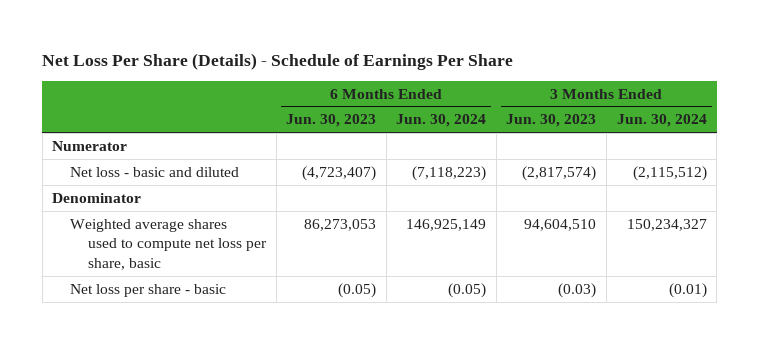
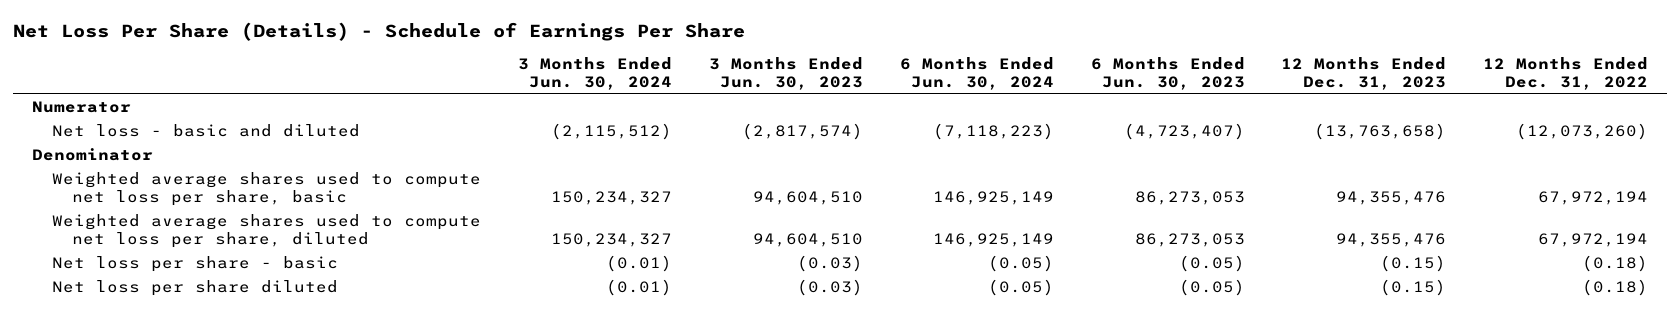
- | 6 Months Ended Jun. 30, 2023 | 6 Months Ended Jun. 30, 2024 | 3 Months Ended Jun. 30, 2023 | 3 Months Ended Jun. 30, 2024
+ | 3 Months Ended Jun. 30, 2024 | 3 Months Ended Jun. 30, 2023 | 6 Months Ended Jun. 30, 2024 | 6 Months Ended Jun. 30, 2023 | 12 Months Ended Dec. 31, 2023 | 12 Months Ended Dec. 31, 2022
+ Weighted average shares used to compute net loss per share, diluted | 150,234,327 | 94,604,510 | 146,925,149 | 86,273,053 | 94,355,476 | 67,972,194
+ Net loss per share diluted | (0.01) | (0.03) | (0.05) | (0.05) | (0.15) | (0.18)

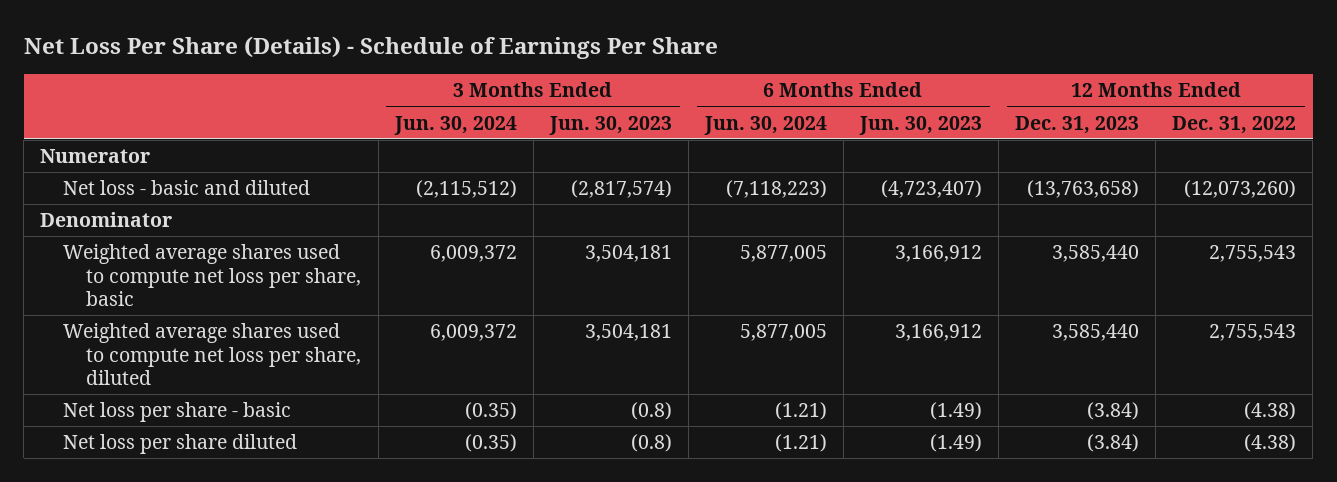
- Weighted average shares used to compute net loss per share, basic | 150,234,327 | 94,604,510 | 146,925,149 | 86,273,053 | 94,355,476 | 67,972,194
- Weighted average shares used to compute net loss per share, diluted | 150,234,327 | 94,604,510 | 146,925,149 | 86,273,053 | 94,355,476 | 67,972,194
- Net loss per share - basic | (0.01) | (0.03) | (0.05) | (0.05) | (0.15) | (0.18)
- Net loss per share diluted | (0.01) | (0.03) | (0.05) | (0.05) | (0.15) | (0.18)
+ Weighted average shares used to compute net loss per share, basic | 6,009,372 | 3,504,181 | 5,877,005 | 3,166,912 | 3,585,440 | 2,755,543
+ Weighted average shares used to compute net loss per share, diluted | 6,009,372 | 3,504,181 | 5,877,005 | 3,166,912 | 3,585,440 | 2,755,543
+ Net loss per share - basic | (0.35) | (0.8) | (1.21) | (1.49) | (3.84) | (4.38)
+ Net loss per share diluted | (0.35) | (0.8) | (1.21) | (1.49) | (3.84) | (4.38)

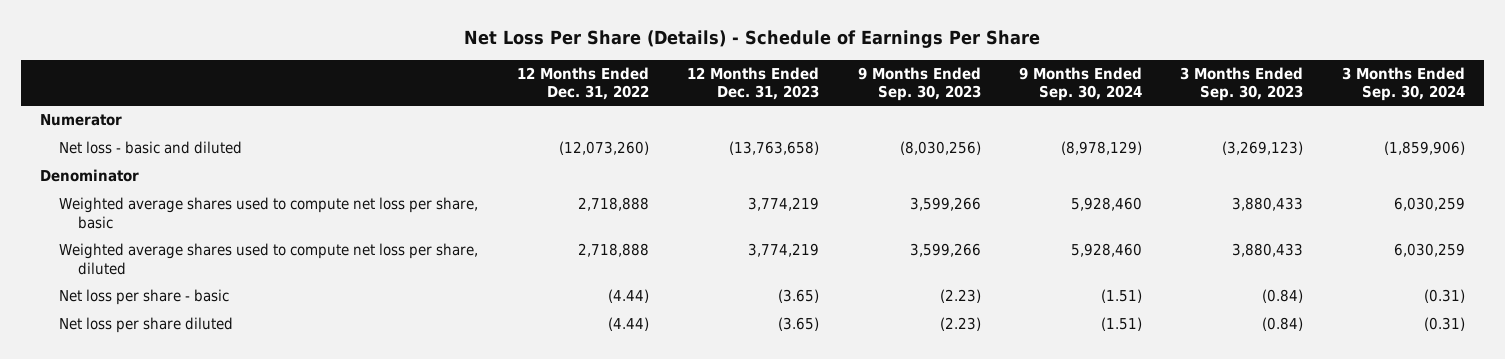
- | 3 Months Ended Jun. 30, 2024 | 3 Months Ended Jun. 30, 2023 | 6 Months Ended Jun. 30, 2024 | 6 Months Ended Jun. 30, 2023 | 12 Months Ended Dec. 31, 2023 | 12 Months Ended Dec. 31, 2022
+ | 12 Months Ended Dec. 31, 2022 | 12 Months Ended Dec. 31, 2023 | 9 Months Ended Sep. 30, 2023 | 9 Months Ended Sep. 30, 2024 | 3 Months Ended Sep. 30, 2023 | 3 Months Ended Sep. 30, 2024
- Weighted average shares used to compute net loss per share, basic | 6,009,372 | 3,504,181 | 5,877,005 | 3,166,912 | 3,585,440 | 2,755,543
- Weighted average shares used to compute net loss per share, diluted | 6,009,372 | 3,504,181 | 5,877,005 | 3,166,912 | 3,585,440 | 2,755,543
- Net loss per share - basic | (0.35) | (0.8) | (1.21) | (1.49) | (3.84) | (4.38)
- Net loss per share diluted | (0.35) | (0.8) | (1.21) | (1.49) | (3.84) | (4.38)
+ Weighted average shares used to compute net loss per share, basic | 2,718,888 | 3,774,219 | 3,599,266 | 5,928,460 | 3,880,433 | 6,030,259
+ Weighted average shares used to compute net loss per share, diluted | 2,718,888 | 3,774,219 | 3,599,266 | 5,928,460 | 3,880,433 | 6,030,259
+ Net loss per share - basic | (4.44) | (3.65) | (2.23) | (1.51) | (0.84) | (0.31)
+ Net loss per share diluted | (4.44) | (3.65) | (2.23) | (1.51) | (0.84) | (0.31)

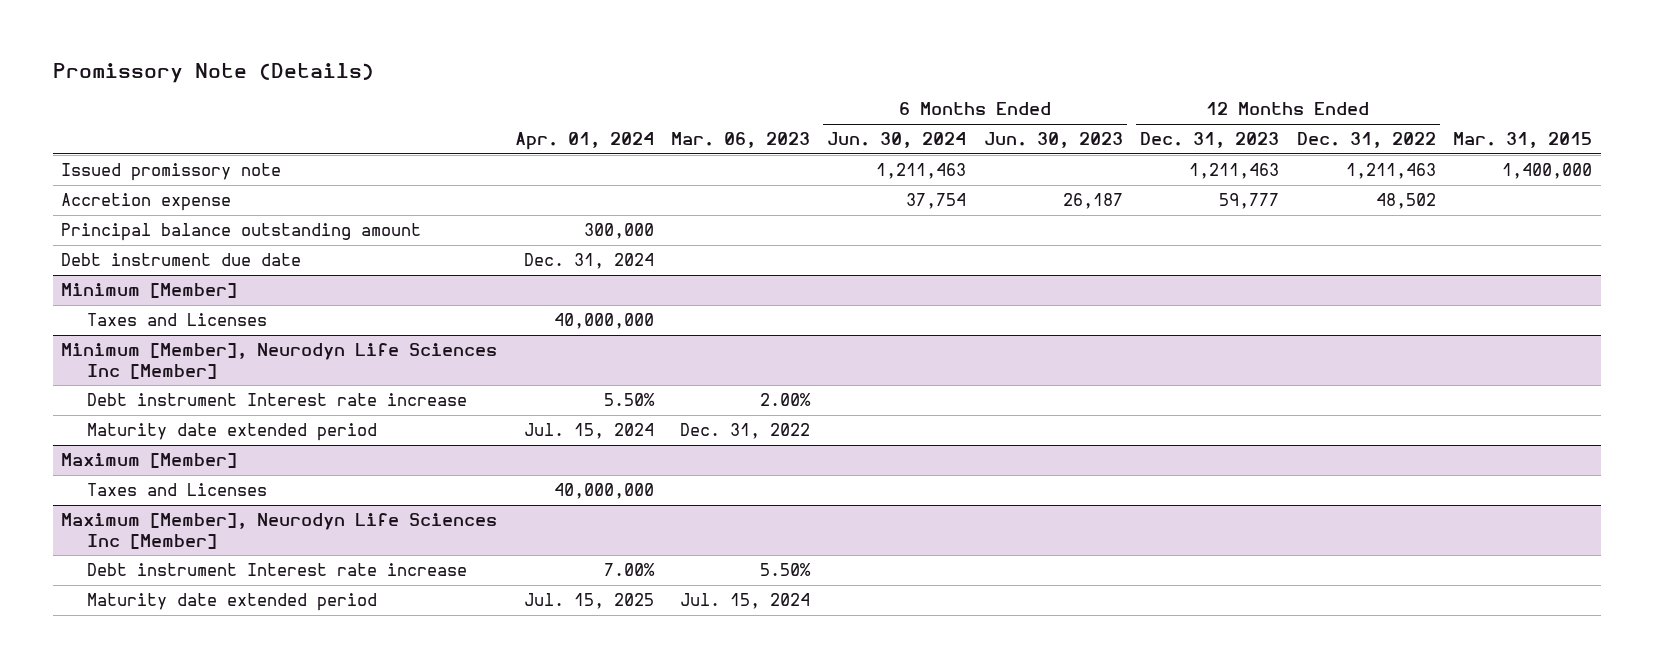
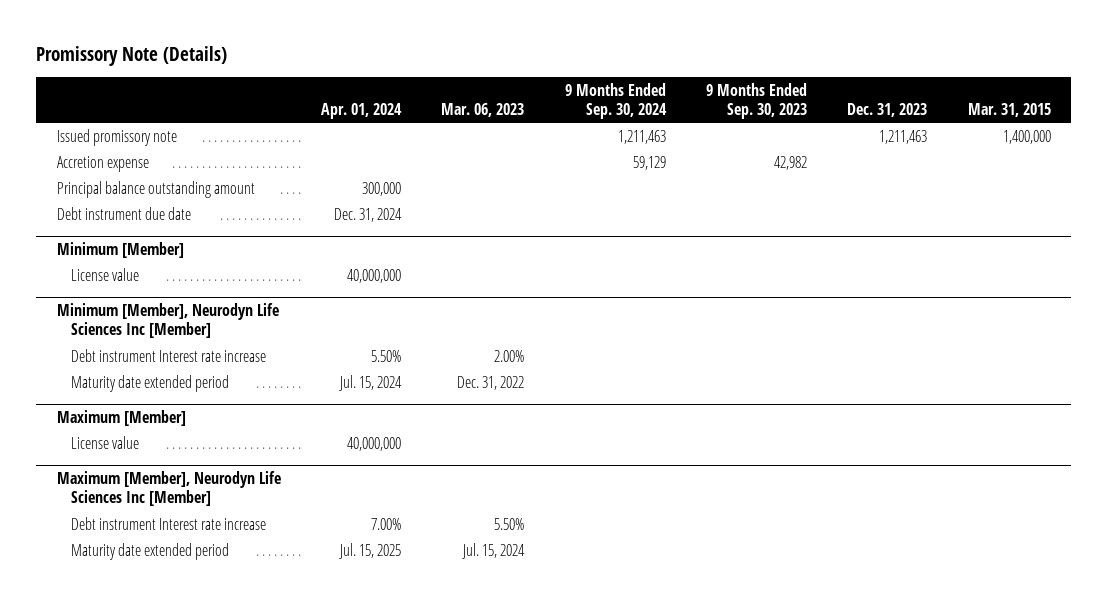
- | Apr. 01, 2024 | Mar. 06, 2023 | 6 Months Ended Jun. 30, 2024 | 6 Months Ended Jun. 30, 2023 | 12 Months Ended Dec. 31, 2023 | 12 Months Ended Dec. 31, 2022 | Mar. 31, 2015
+ | Apr. 01, 2024 | Mar. 06, 2023 | 9 Months Ended Sep. 30, 2024 | 9 Months Ended Sep. 30, 2023 | Dec. 31, 2023 | Mar. 31, 2015
@ Minimum [Member]
- Taxes and Licenses | 40,000,000 | | | | | |
+ License value | 40,000,000 | | | | |
@ Maximum [Member]
- Taxes and Licenses | 40,000,000 | | | | | |
+ License value | 40,000,000 | | | | |

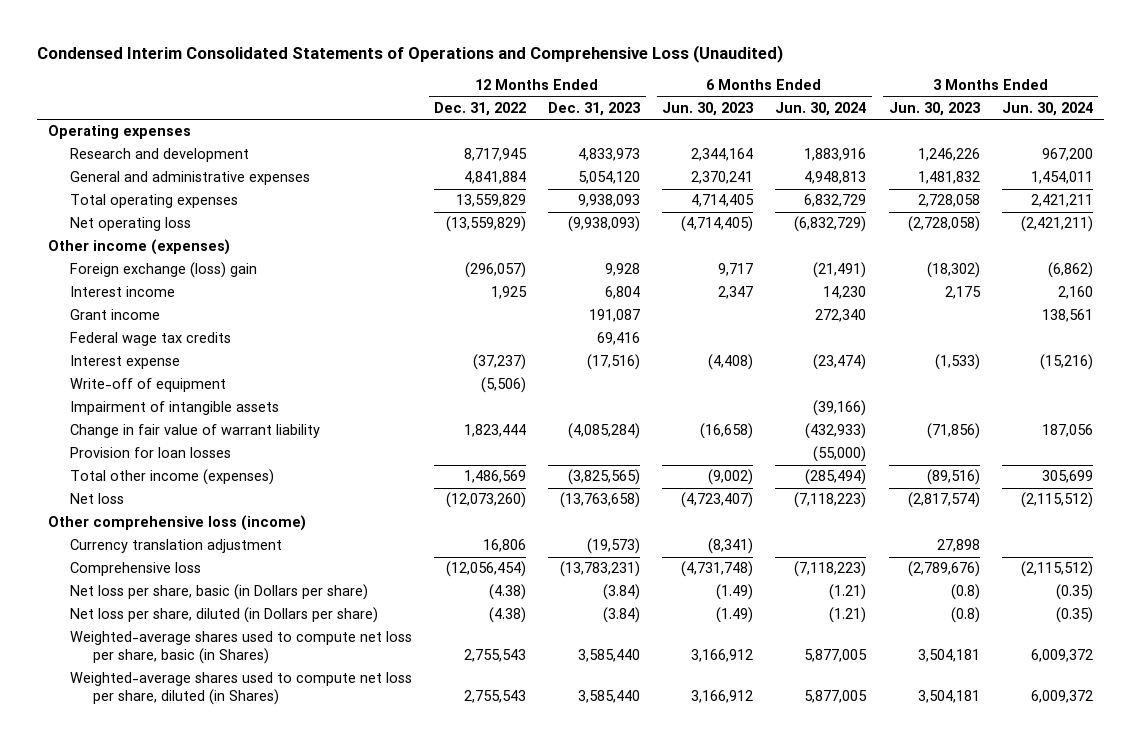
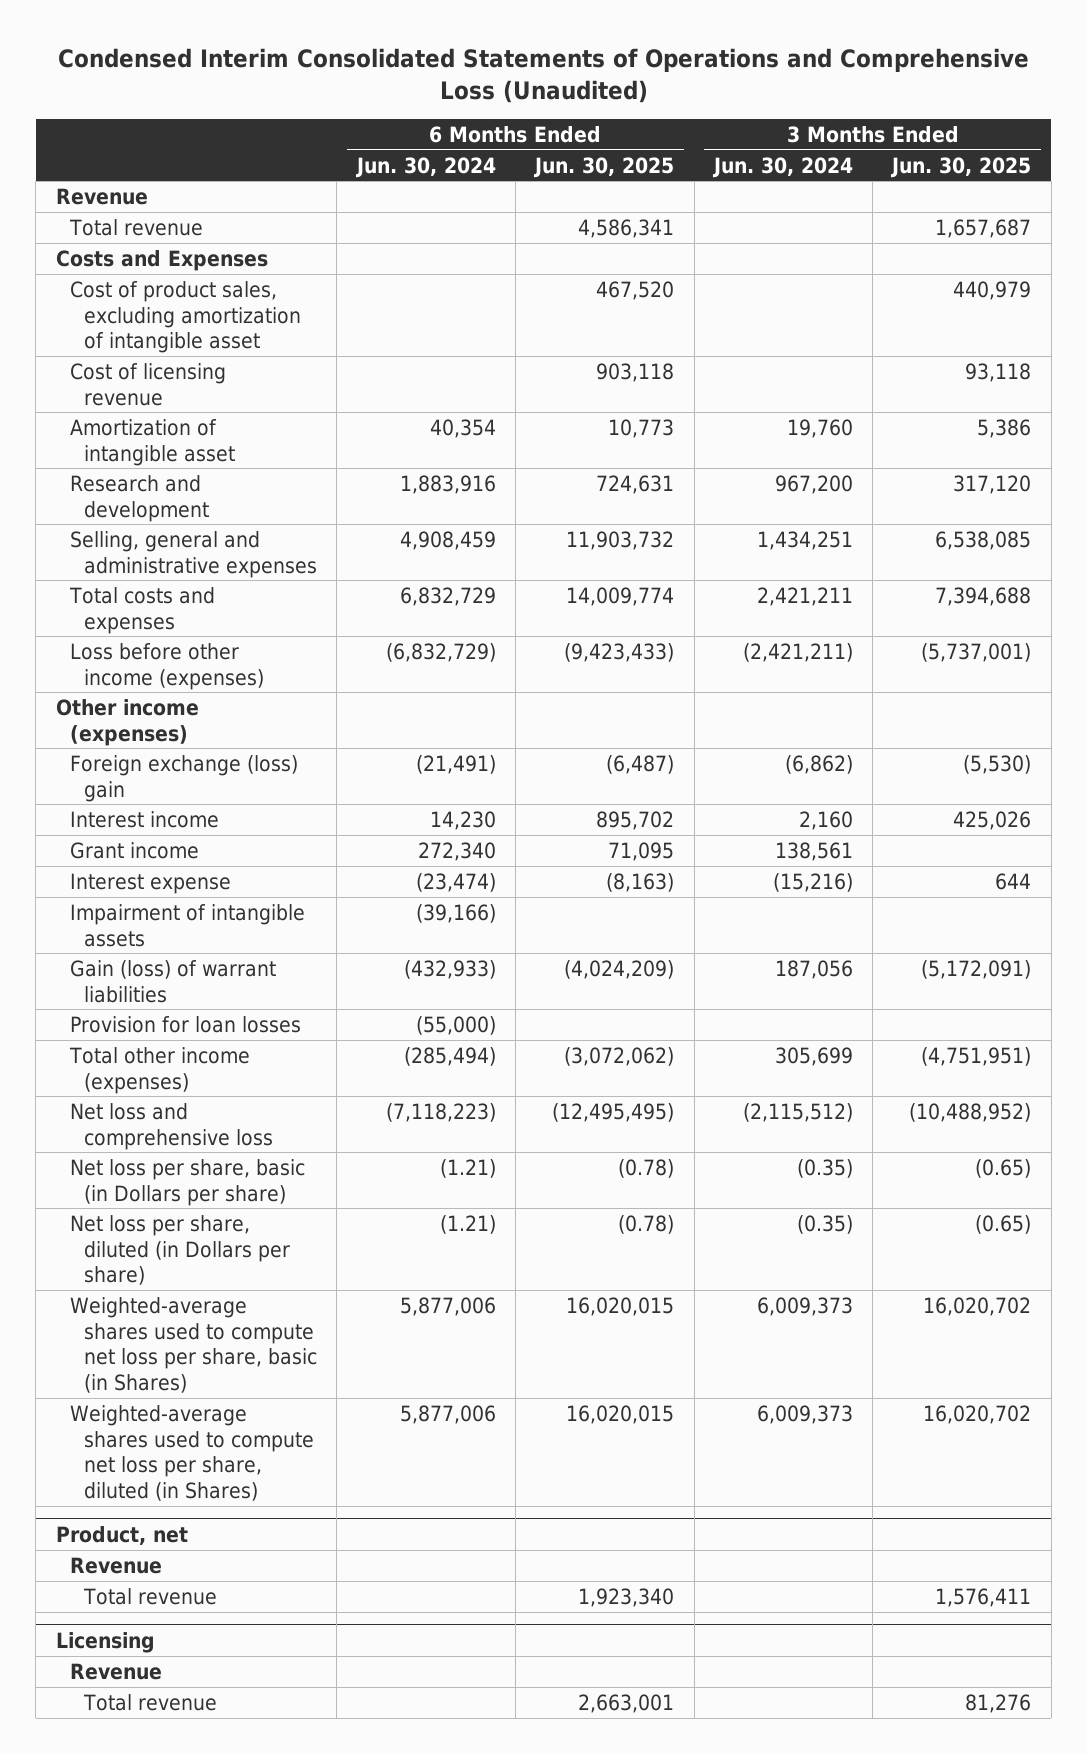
- | 12 Months Ended Dec. 31, 2022 | 12 Months Ended Dec. 31, 2023 | 6 Months Ended Jun. 30, 2023 | 6 Months Ended Jun. 30, 2024 | 3 Months Ended Jun. 30, 2023 | 3 Months Ended Jun. 30, 2024
+ | 6 Months Ended Jun. 30, 2024 | 6 Months Ended Jun. 30, 2025 | 3 Months Ended Jun. 30, 2024 | 3 Months Ended Jun. 30, 2025
- Operating expenses
+ Revenue
+ Total revenue | | 4,586,341 | | 1,657,687
+ Costs and Expenses
+ Cost of product sales, excluding amortization of intangible asset | | 467,520 | | 440,979
+ Cost of licensing revenue | | 903,118 | | 93,118
+ Amortization of intangible asset | 40,354 | 10,773 | 19,760 | 5,386
- General and administrative expenses | 4,841,884 | 5,054,120 | 2,370,241 | 4,948,813 | 1,481,832 | 1,454,011
- Total operating expenses | 13,559,829 | 9,938,093 | 4,714,405 | 6,832,729 | 2,728,058 | 2,421,211
- Net operating loss | (13,559,829) | (9,938,093) | (4,714,405) | (6,832,729) | (2,728,058) | (2,421,211)
+ Selling, general and administrative expenses | 4,908,459 | 11,903,732 | 1,434,251 | 6,538,085
+ Total costs and expenses | 6,832,729 | 14,009,774 | 2,421,211 | 7,394,688
+ Loss before other income (expenses) | (6,832,729) | (9,423,433) | (2,421,211) | (5,737,001)
- Federal wage tax credits | | 69,416 | | | |
- Write-off of equipment | (5,506) | | | | |
- Change in fair value of warrant liability | 1,823,444 | (4,085,284) | (16,658) | (432,933) | (71,856) | 187,056
+ Gain (loss) of warrant liabilities | (432,933) | (4,024,209) | 187,056 | (5,172,091)
- Net loss | (12,073,260) | (13,763,658) | (4,723,407) | (7,118,223) | (2,817,574) | (2,115,512)
- Other comprehensive loss (income)
- Currency translation adjustment | 16,806 | (19,573) | (8,341) | | 27,898 |
- Comprehensive loss | (12,056,454) | (13,783,231) | (4,731,748) | (7,118,223) | (2,789,676) | (2,115,512)
+ Net loss and comprehensive loss | (7,118,223) | (12,495,495) | (2,115,512) | (10,488,952)
- Weighted-average shares used to compute net loss per share, basic (in Shares) | 2,755,543 | 3,585,440 | 3,166,912 | 5,877,005 | 3,504,181 | 6,009,372
- Weighted-average shares used to compute net loss per share, diluted (in Shares) | 2,755,543 | 3,585,440 | 3,166,912 | 5,877,005 | 3,504,181 | 6,009,372
+ Weighted-average shares used to compute net loss per share, basic (in Shares) | 5,877,006 | 16,020,015 | 6,009,373 | 16,020,702
+ Weighted-average shares used to compute net loss per share, diluted (in Shares) | 5,877,006 | 16,020,015 | 6,009,373 | 16,020,702
+ Product, net
+ Revenue
+ Total revenue | | 1,923,340 | | 1,576,411
+ Licensing
+ Revenue
+ Total revenue | | 2,663,001 | | 81,276

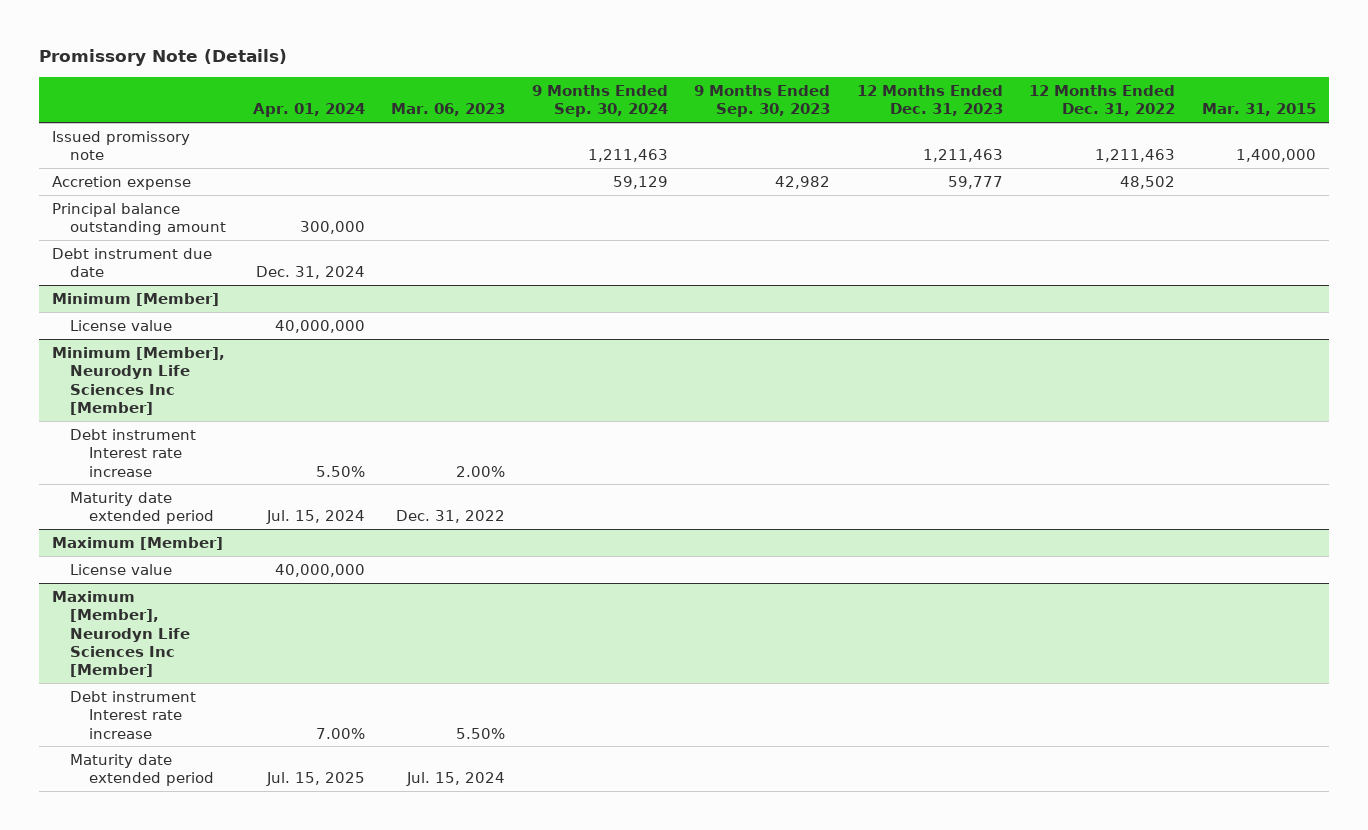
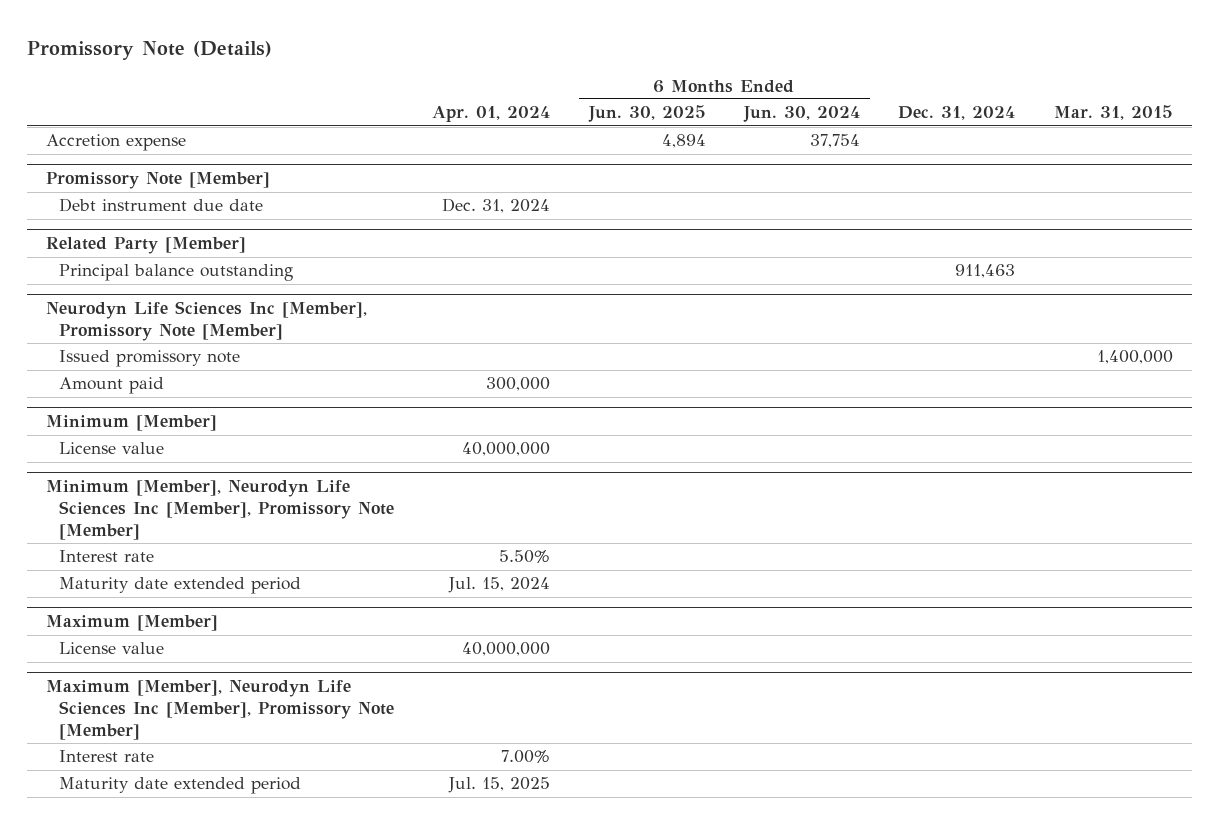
- | Apr. 01, 2024 | Mar. 06, 2023 | 9 Months Ended Sep. 30, 2024 | 9 Months Ended Sep. 30, 2023 | 12 Months Ended Dec. 31, 2023 | 12 Months Ended Dec. 31, 2022 | Mar. 31, 2015
+ | Apr. 01, 2024 | 6 Months Ended Jun. 30, 2025 | 6 Months Ended Jun. 30, 2024 | Dec. 31, 2024 | Mar. 31, 2015
- Issued promissory note | | | 1,211,463 | | 1,211,463 | 1,211,463 | 1,400,000
- Principal balance outstanding amount | 300,000 | | | | | |
+ Promissory Note [Member]
+ Related Party [Member]
+ Principal balance outstanding | | | | 911,463 |
+ Neurodyn Life Sciences Inc [Member], Promissory Note [Member]
+ Issued promissory note | | | | | 1,400,000
+ Amount paid | 300,000 | | | |
- Minimum [Member], Neurodyn Life Sciences Inc [Member]
- Debt instrument Interest rate increase | 5.50% | 2.00% | | | | |
+ Minimum [Member], Neurodyn Life Sciences Inc [Member], Promissory Note [Member]
+ Interest rate | 5.50% | | | |
- Maximum [Member], Neurodyn Life Sciences Inc [Member]
- Debt instrument Interest rate increase | 7.00% | 5.50% | | | | |
+ Maximum [Member], Neurodyn Life Sciences Inc [Member], Promissory Note [Member]
+ Interest rate | 7.00% | | | |

